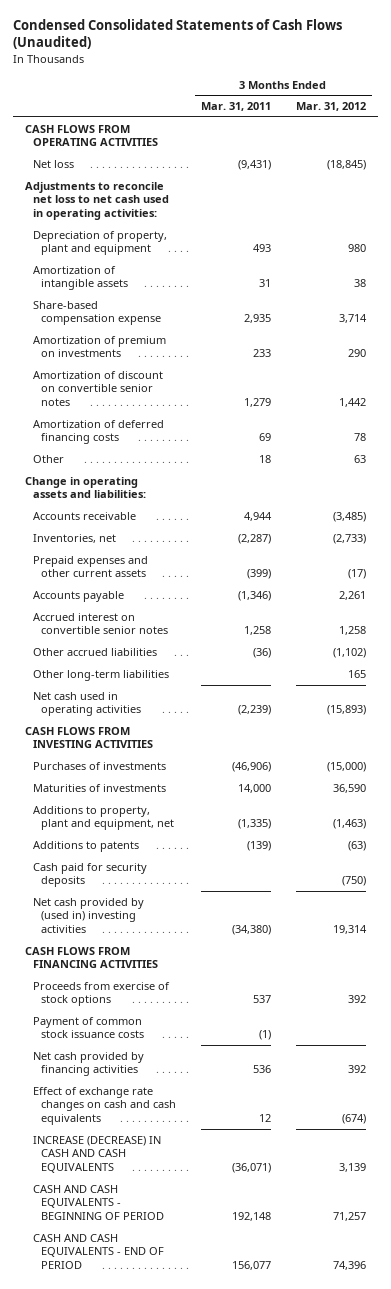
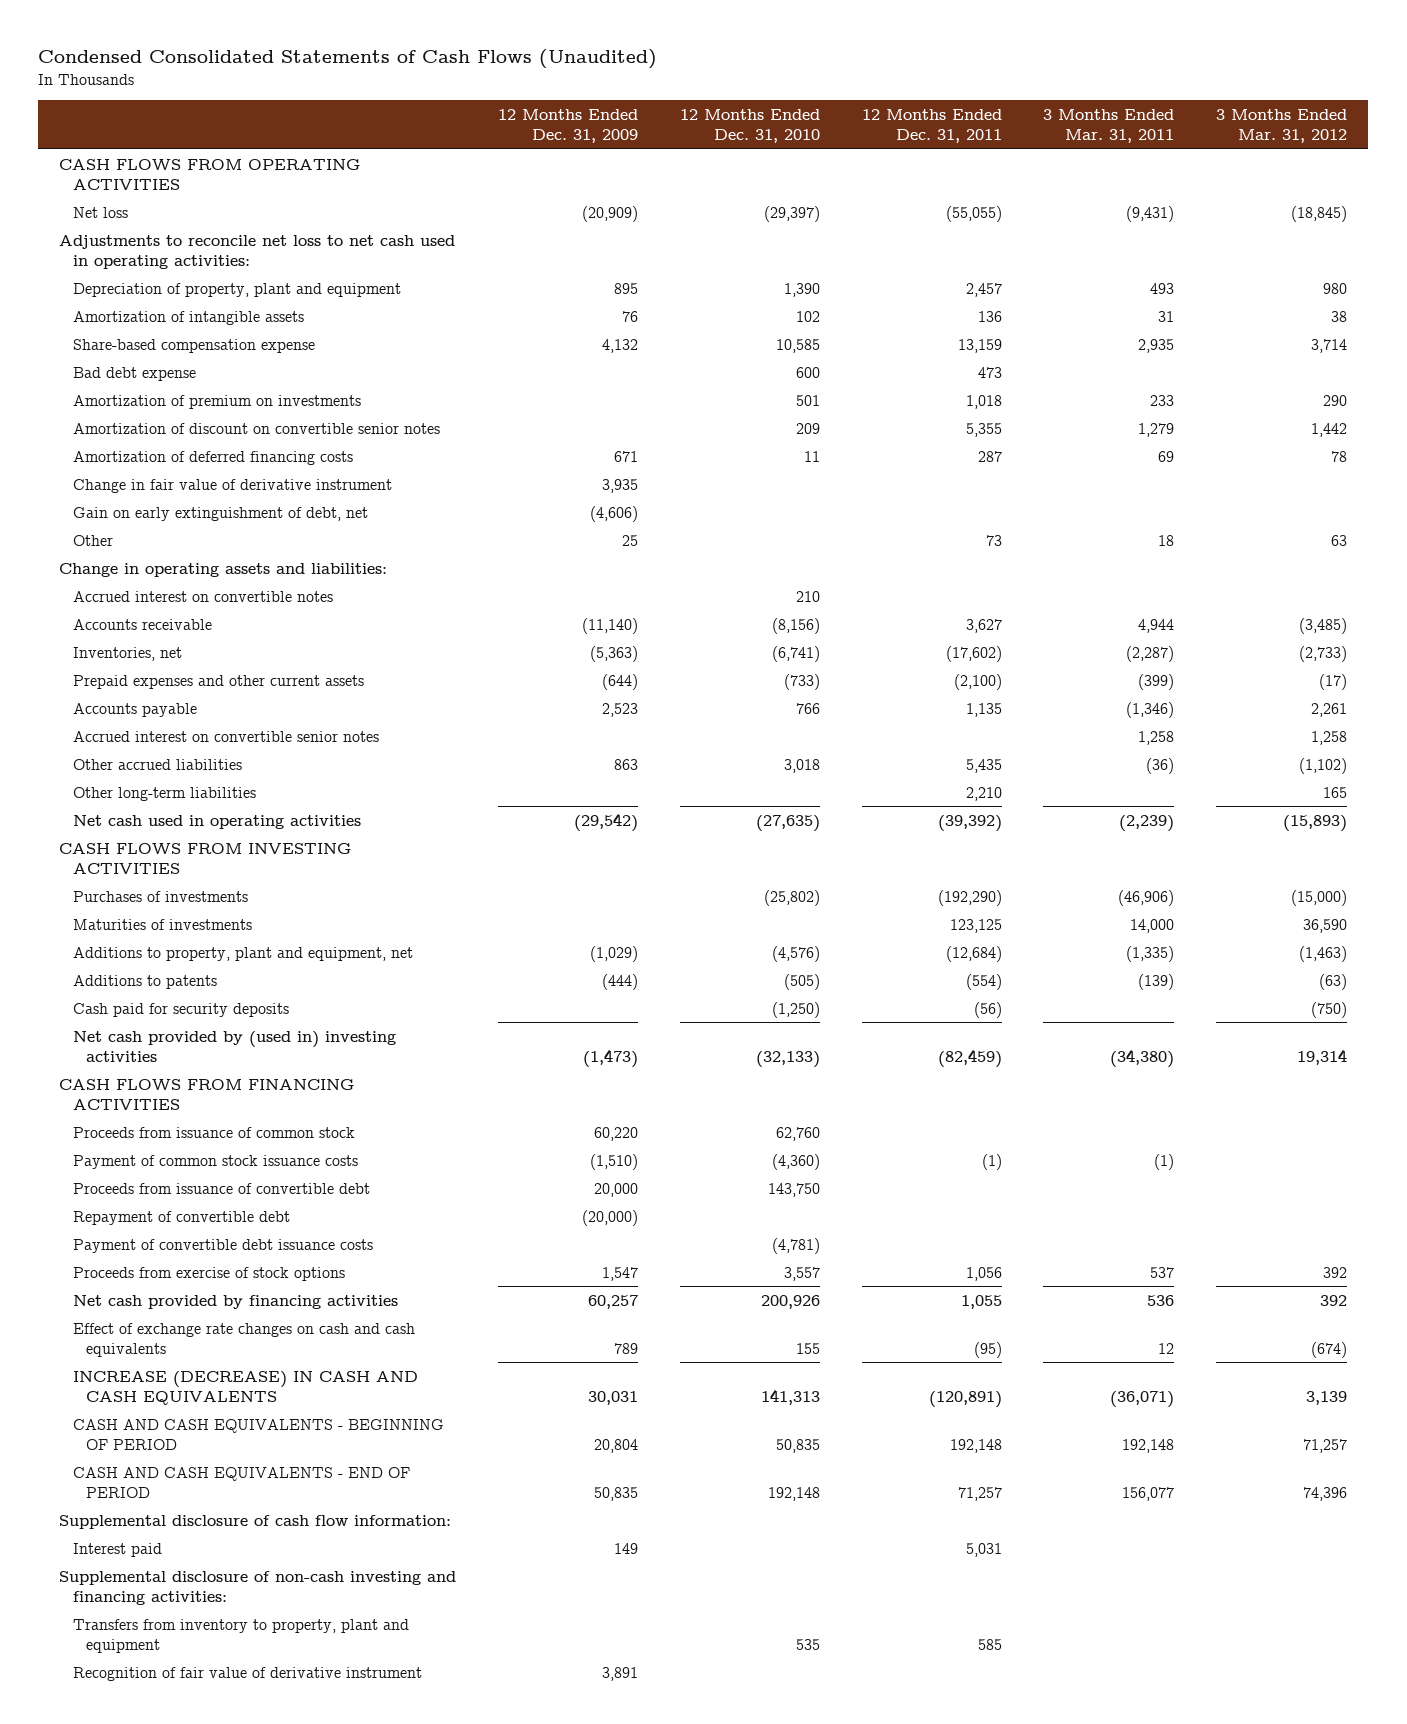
- | 3 Months Ended Mar. 31, 2011 | 3 Months Ended Mar. 31, 2012
+ | 12 Months Ended Dec. 31, 2009 | 12 Months Ended Dec. 31, 2010 | 12 Months Ended Dec. 31, 2011 | 3 Months Ended Mar. 31, 2011 | 3 Months Ended Mar. 31, 2012
+ Bad debt expense | | 600 | 473 | |
+ Change in fair value of derivative instrument | 3,935 | | | |
+ Gain on early extinguishment of debt, net | (4,606) | | | |
+ Accrued interest on convertible notes | | 210 | | |
+ Proceeds from issuance of common stock | 60,220 | 62,760 | | |
+ Proceeds from issuance of convertible debt | 20,000 | 143,750 | | |
+ Repayment of convertible debt | (20,000) | | | |
+ Payment of convertible debt issuance costs | | (4,781) | | |
moved down: Proceeds from exercise of stock options | 1,547 | 3,557 | 1,056 | 537 | 392
+ Supplemental disclosure of cash flow information:
+ Interest paid | 149 | | 5,031 | |
+ Supplemental disclosure of non-cash investing and financing activities:
+ Transfers from inventory to property, plant and equipment | | 535 | 585 | |
+ Recognition of fair value of derivative instrument | 3,891 | | | |

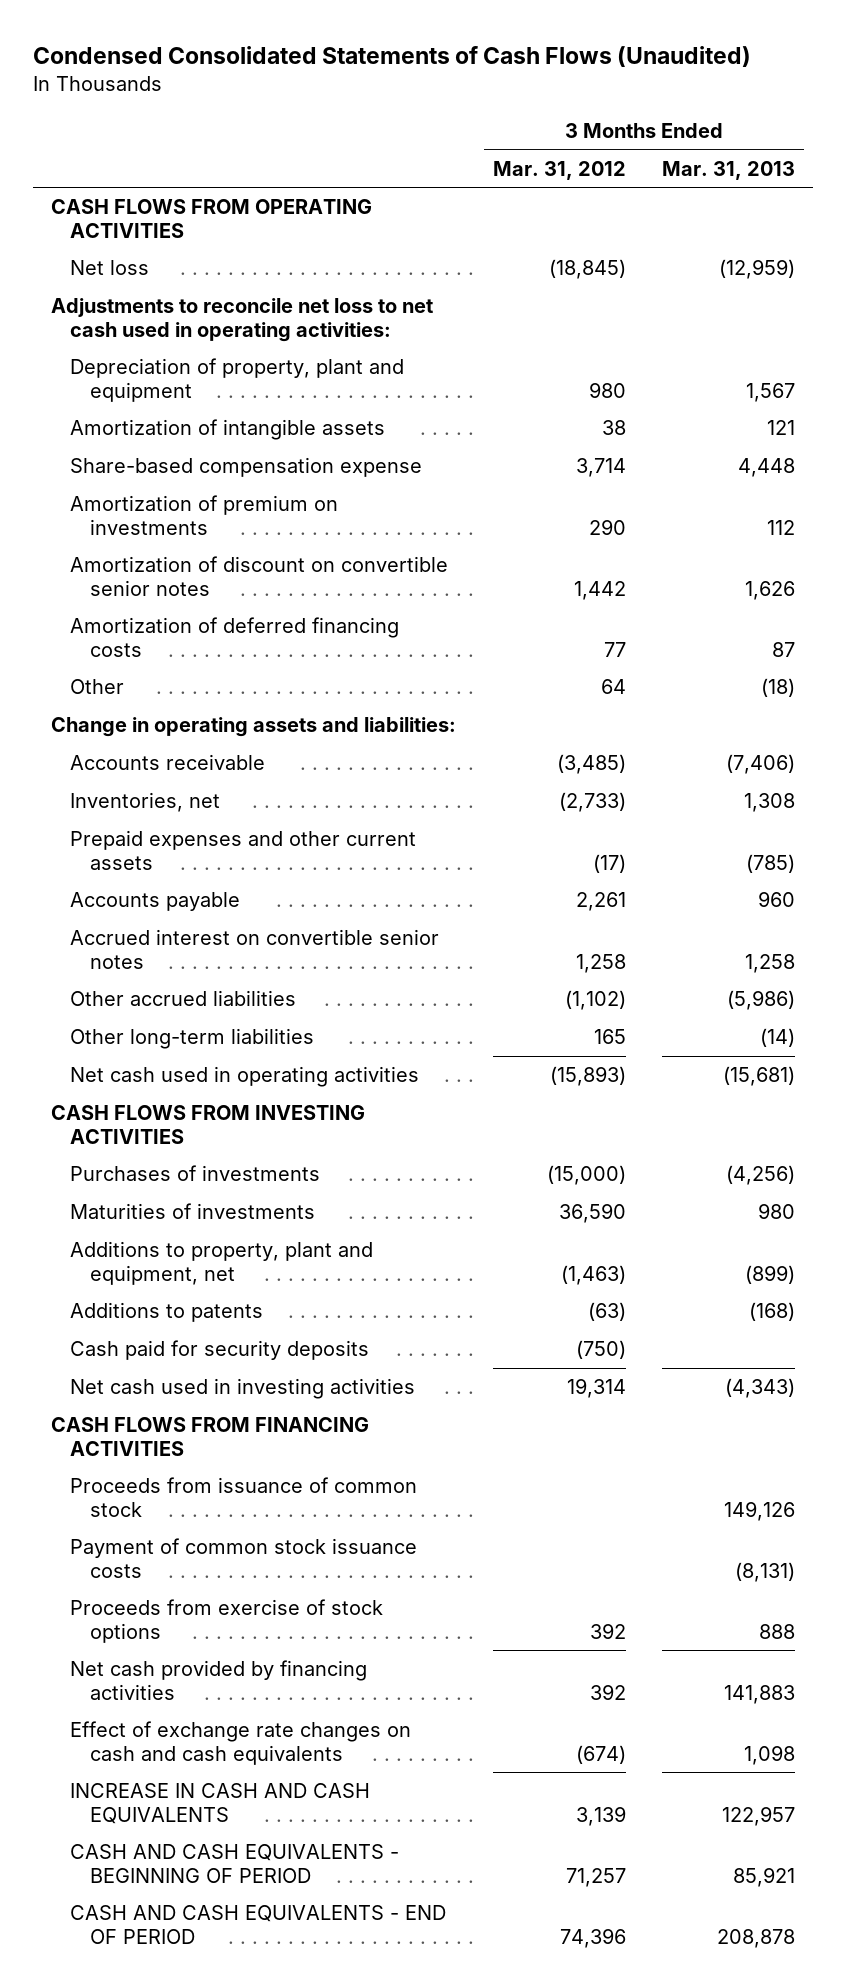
- | 12 Months Ended Dec. 31, 2009 | 12 Months Ended Dec. 31, 2010 | 12 Months Ended Dec. 31, 2011 | 3 Months Ended Mar. 31, 2011 | 3 Months Ended Mar. 31, 2012
+ | 3 Months Ended Mar. 31, 2012 | 3 Months Ended Mar. 31, 2013
- Bad debt expense | | 600 | 473 | |
- Amortization of deferred financing costs | 671 | 11 | 287 | 69 | 78
- Change in fair value of derivative instrument | 3,935 | | | |
- Gain on early extinguishment of debt, net | (4,606) | | | |
- Other | 25 | | 73 | 18 | 63
+ Amortization of deferred financing costs | 77 | 87
+ Other | 64 | (18)
- Accrued interest on convertible notes | | 210 | | |
- Net cash provided by (used in) investing activities | (1,473) | (32,133) | (82,459) | (34,380) | 19,314
+ Net cash used in investing activities | 19,314 | (4,343)
- Proceeds from issuance of convertible debt | 20,000 | 143,750 | | |
- Repayment of convertible debt | (20,000) | | | |
- Payment of convertible debt issuance costs | | (4,781) | | |
- INCREASE (DECREASE) IN CASH AND CASH EQUIVALENTS | 30,031 | 141,313 | (120,891) | (36,071) | 3,139
+ INCREASE IN CASH AND CASH EQUIVALENTS | 3,139 | 122,957
- Supplemental disclosure of cash flow information:
- Interest paid | 149 | | 5,031 | |
- Supplemental disclosure of non-cash investing and financing activities:
- Transfers from inventory to property, plant and equipment | | 535 | 585 | |
- Recognition of fair value of derivative instrument | 3,891 | | | |

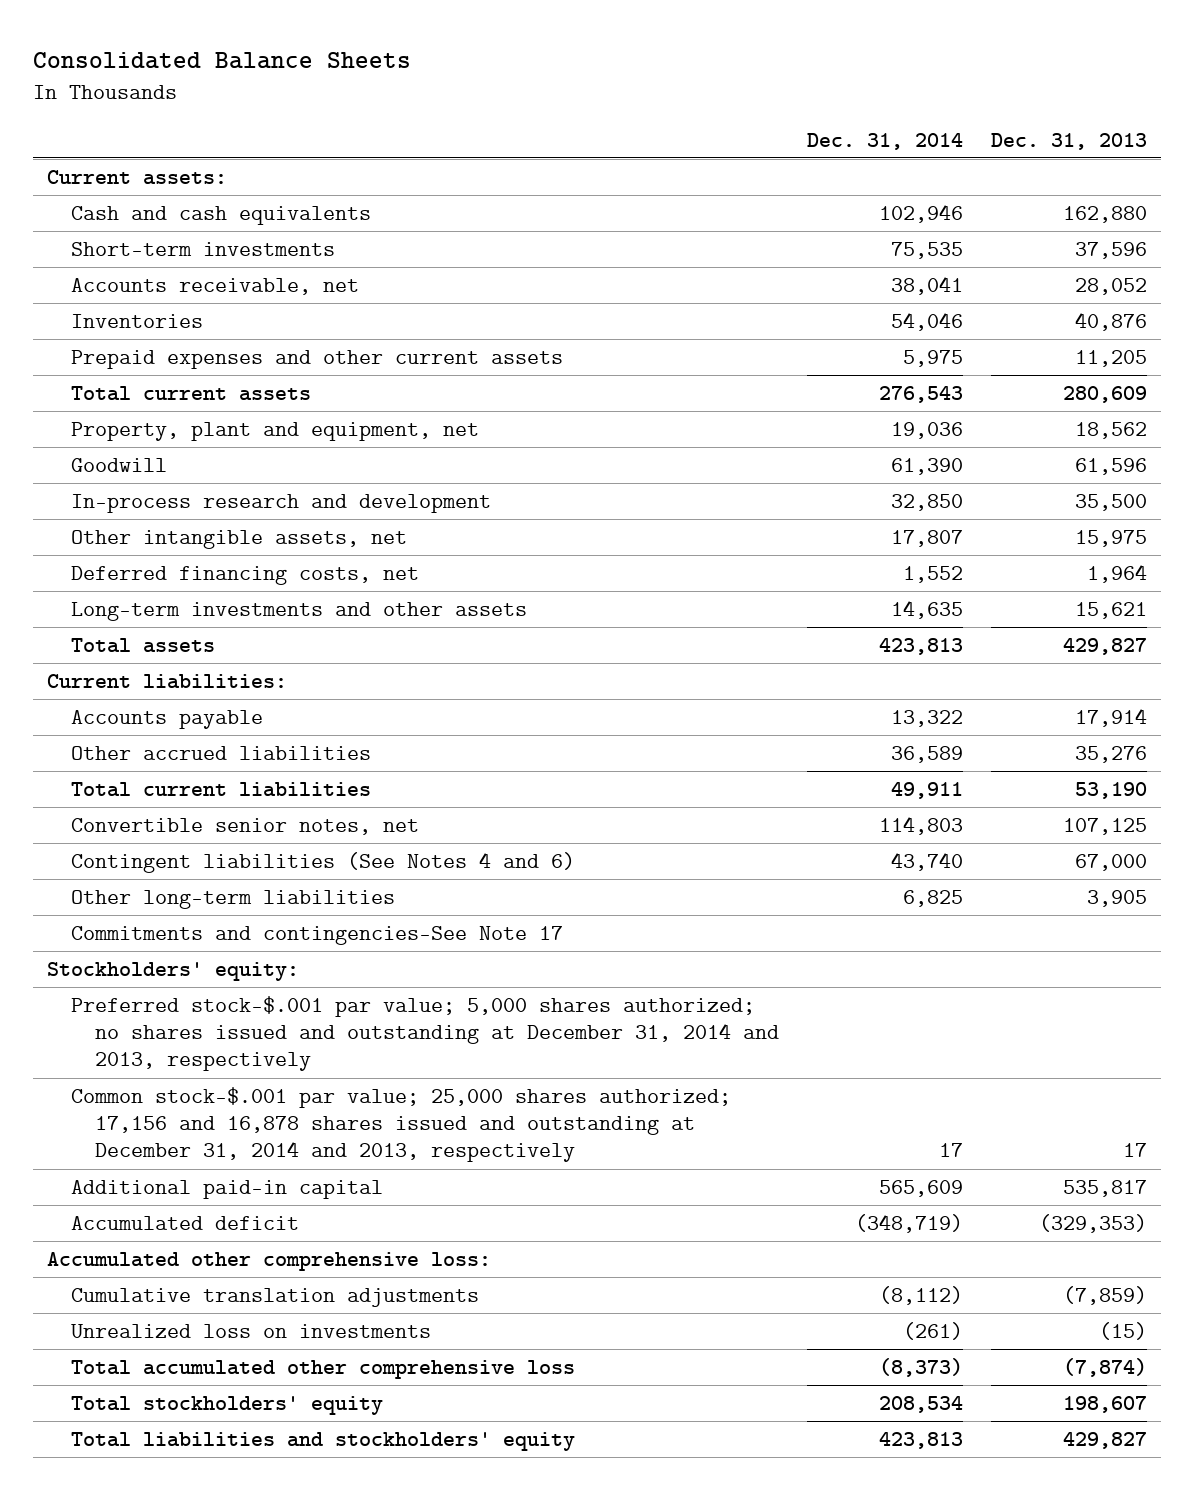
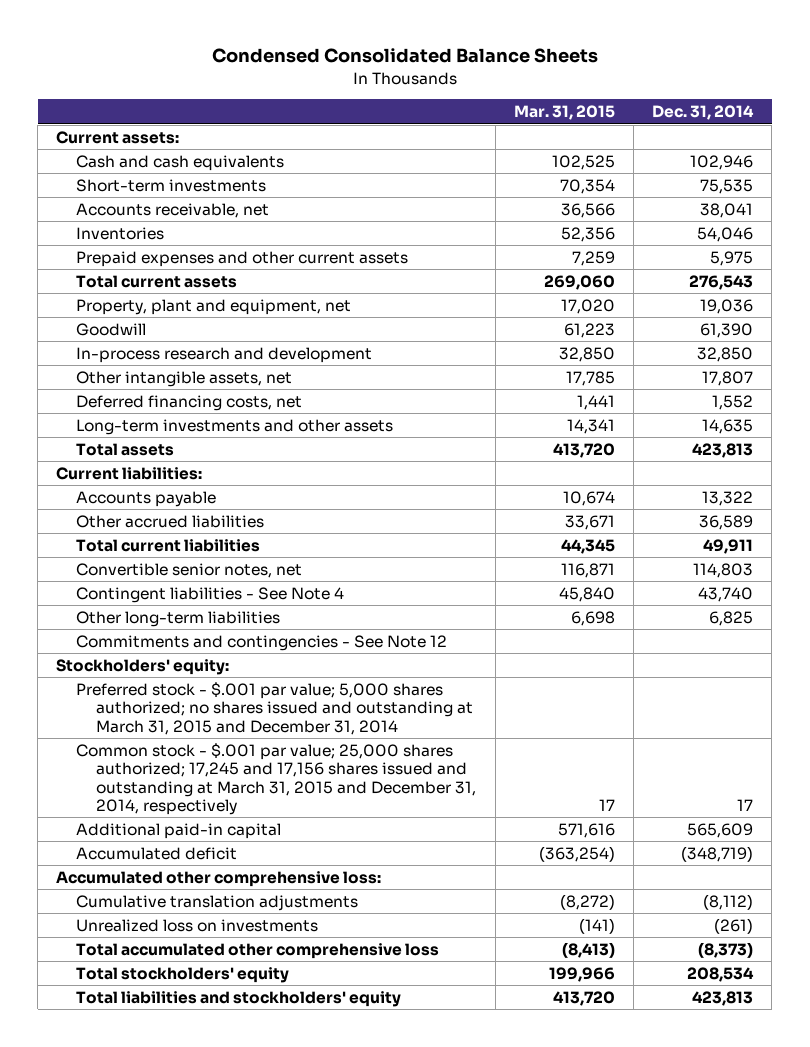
- Consolidated Balance Sheets
+ Condensed Consolidated Balance Sheets
- | Dec. 31, 2014 | Dec. 31, 2013
+ | Mar. 31, 2015 | Dec. 31, 2014
- Contingent liabilities (See Notes 4 and 6) | 43,740 | 67,000
+ Contingent liabilities - See Note 4 | 45,840 | 43,740
- Commitments and contingencies-See Note 17
+ Commitments and contingencies - See Note 12
- Preferred stock-$.001 par value; 5,000 shares authorized; no shares issued and outstanding at December 31, 2014 and 2013, respectively
- Common stock-$.001 par value; 25,000 shares authorized; 17,156 and 16,878 shares issued and outstanding at December 31, 2014 and 2013, respectively | 17 | 17
+ Preferred stock - $.001 par value; 5,000 shares authorized; no shares issued and outstanding at March 31, 2015 and December 31, 2014
+ Common stock - $.001 par value; 25,000 shares authorized; 17,245 and 17,156 shares issued and outstanding at March 31, 2015 and December 31, 2014, respectively | 17 | 17

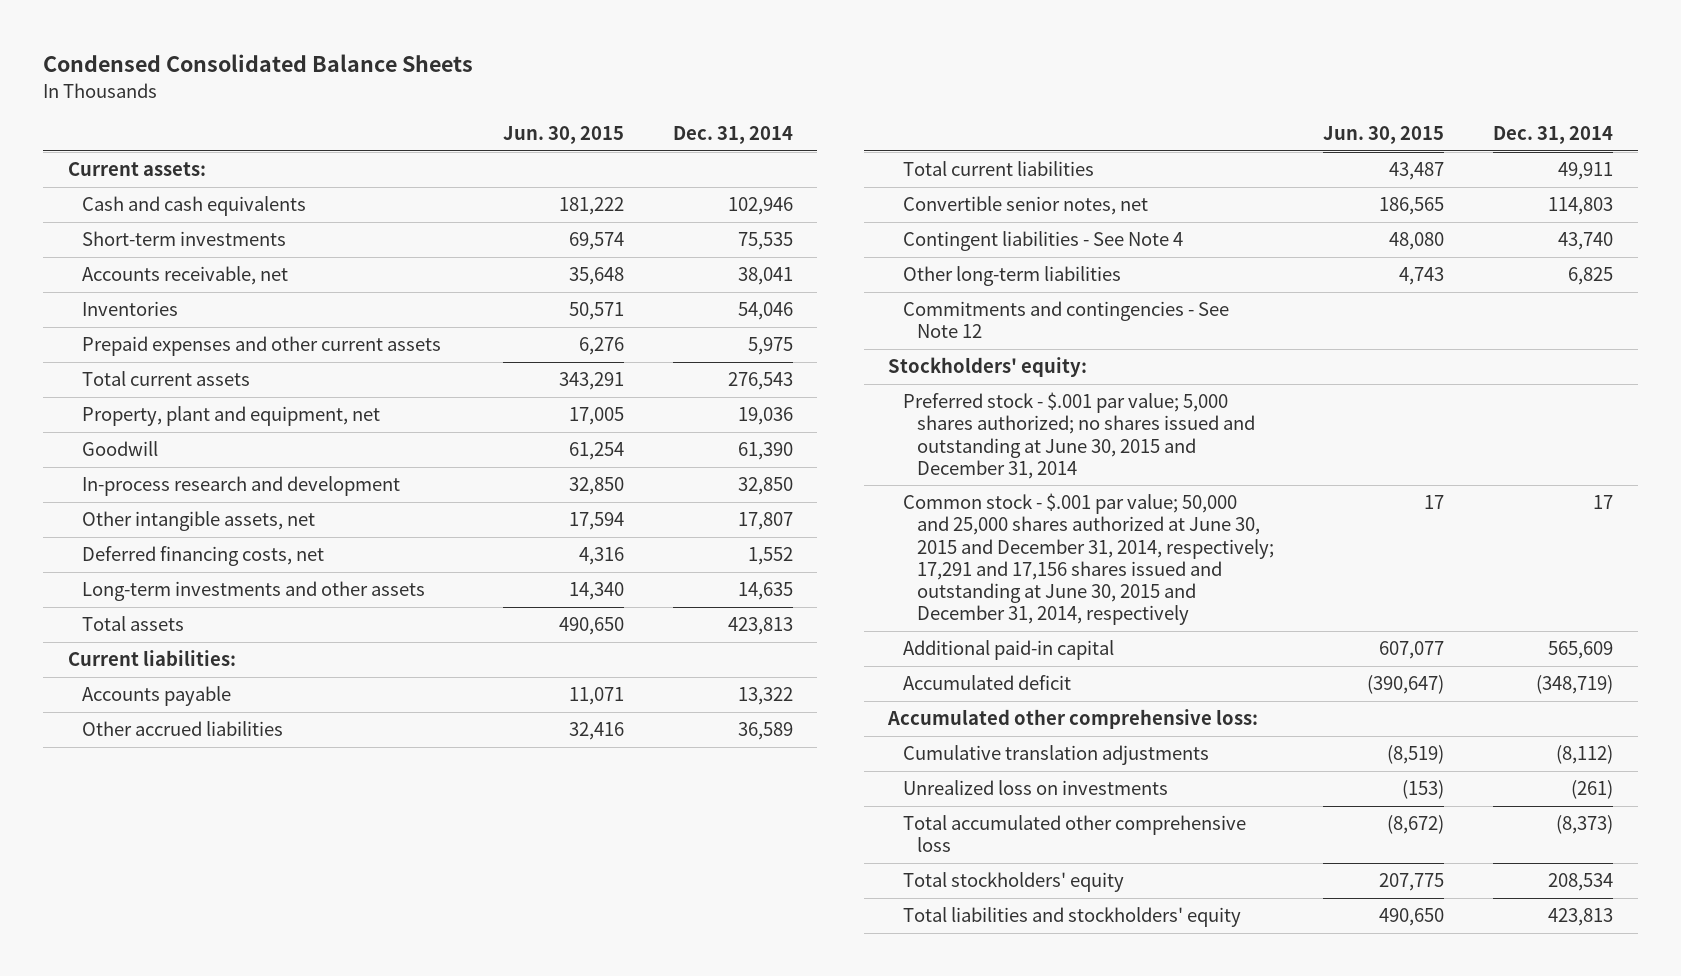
- | Mar. 31, 2015 | Dec. 31, 2014
+ | Jun. 30, 2015 | Dec. 31, 2014
- Preferred stock - $.001 par value; 5,000 shares authorized; no shares issued and outstanding at March 31, 2015 and December 31, 2014
- Common stock - $.001 par value; 25,000 shares authorized; 17,245 and 17,156 shares issued and outstanding at March 31, 2015 and December 31, 2014, respectively | 17 | 17
+ Preferred stock - $.001 par value; 5,000 shares authorized; no shares issued and outstanding at June 30, 2015 and December 31, 2014
+ Common stock - $.001 par value; 50,000 and 25,000 shares authorized at June 30, 2015 and December 31, 2014, respectively; 17,291 and 17,156 shares issued and outstanding at June 30, 2015 and December 31, 2014, respectively | 17 | 17

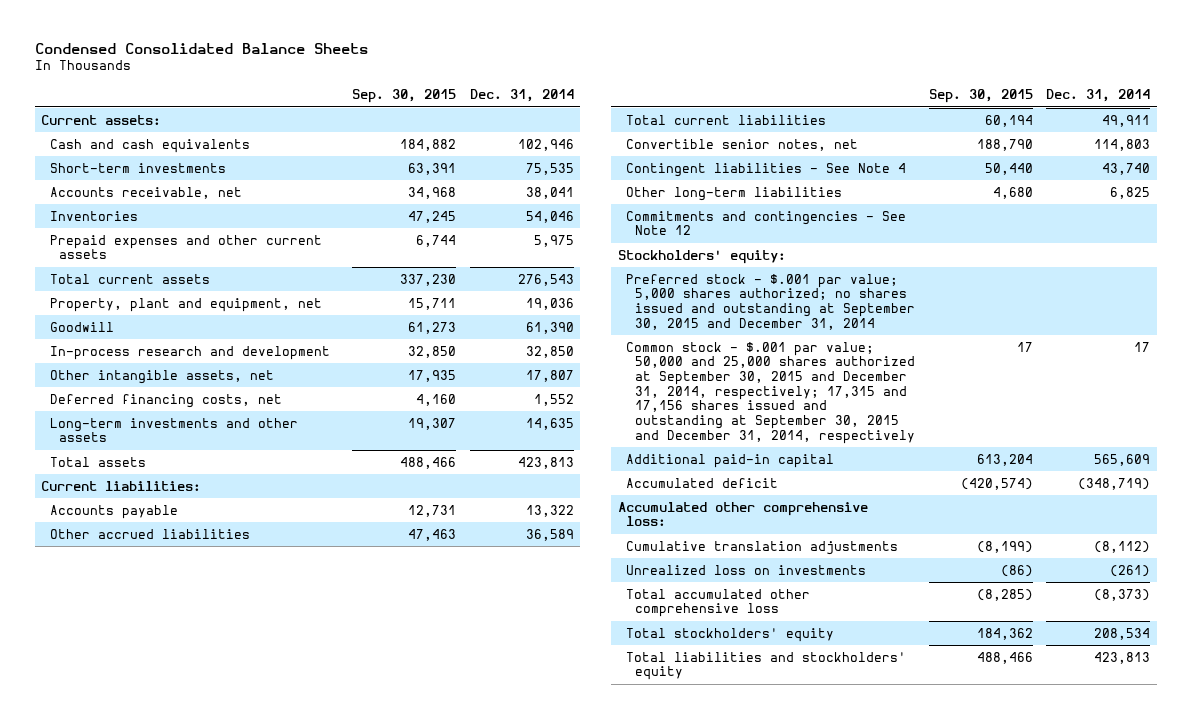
- | Jun. 30, 2015 | Dec. 31, 2014
+ | Sep. 30, 2015 | Dec. 31, 2014
- Preferred stock - $.001 par value; 5,000 shares authorized; no shares issued and outstanding at June 30, 2015 and December 31, 2014
- Common stock - $.001 par value; 50,000 and 25,000 shares authorized at June 30, 2015 and December 31, 2014, respectively; 17,291 and 17,156 shares issued and outstanding at June 30, 2015 and December 31, 2014, respectively | 17 | 17
+ Preferred stock - $.001 par value; 5,000 shares authorized; no shares issued and outstanding at September 30, 2015 and December 31, 2014
+ Common stock - $.001 par value; 50,000 and 25,000 shares authorized at September 30, 2015 and December 31, 2014, respectively; 17,315 and 17,156 shares issued and outstanding at September 30, 2015 and December 31, 2014, respectively | 17 | 17

